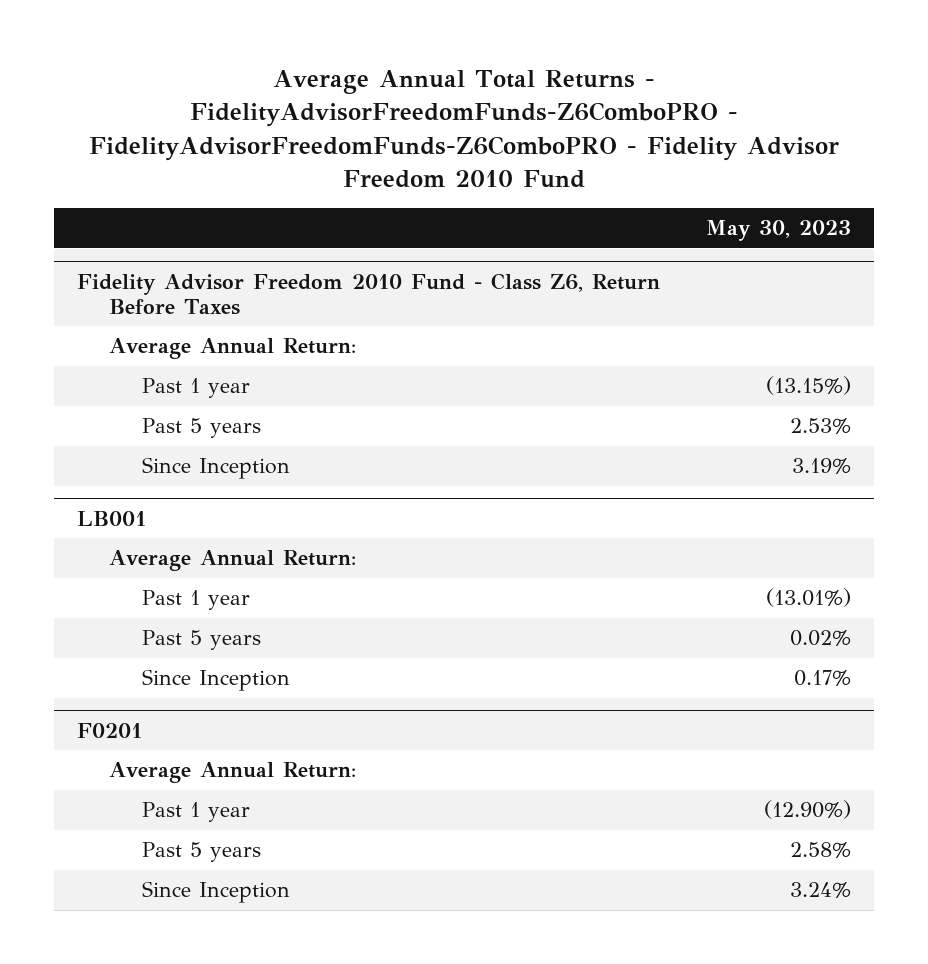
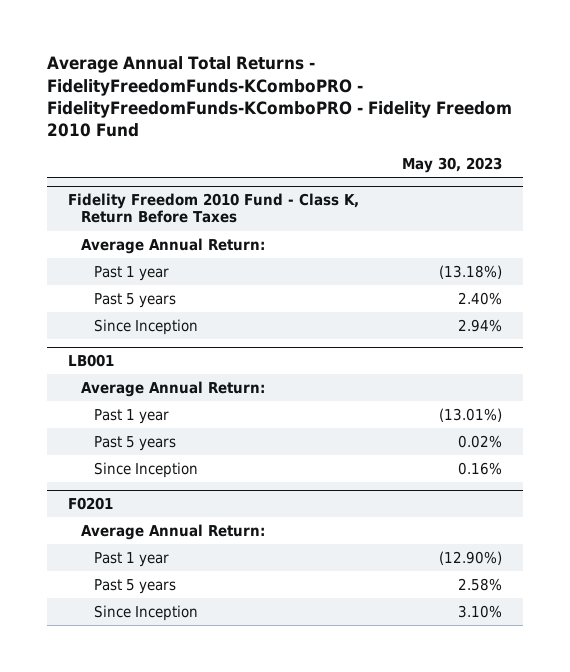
- Average Annual Total Returns - FidelityAdvisorFreedomFunds-Z6ComboPRO - FidelityAdvisorFreedomFunds-Z6ComboPRO - Fidelity Advisor Freedom 2010 Fund
+ Average Annual Total Returns - FidelityFreedomFunds-KComboPRO - FidelityFreedomFunds-KComboPRO - Fidelity Freedom 2010 Fund
- Fidelity Advisor Freedom 2010 Fund - Class Z6, Return Before Taxes
+ Fidelity Freedom 2010 Fund - Class K, Return Before Taxes
- Past 1 year | (13.15%)
- Past 5 years | 2.53%
- Since Inception | 3.19%
+ Past 1 year | (13.18%)
+ Past 5 years | 2.40%
+ Since Inception | 2.94%
@ LB001
- Since Inception | 0.17%
+ Since Inception | 0.16%
@ F0201
- Since Inception | 3.24%
+ Since Inception | 3.10%

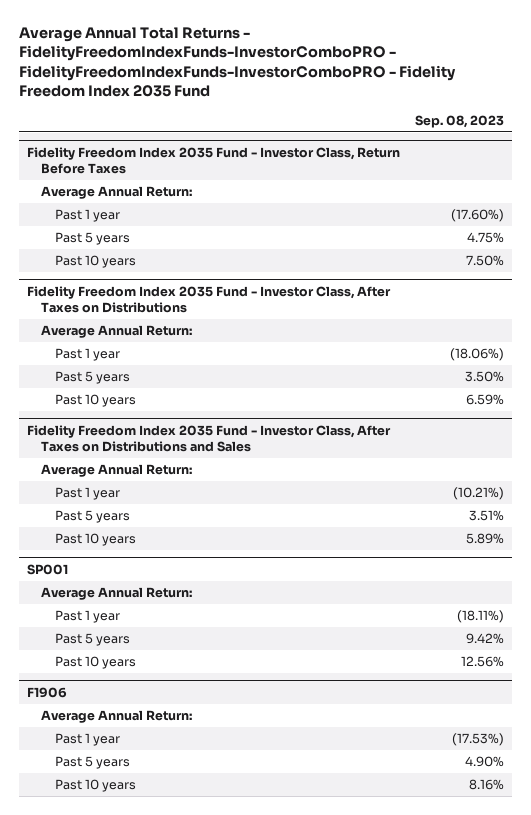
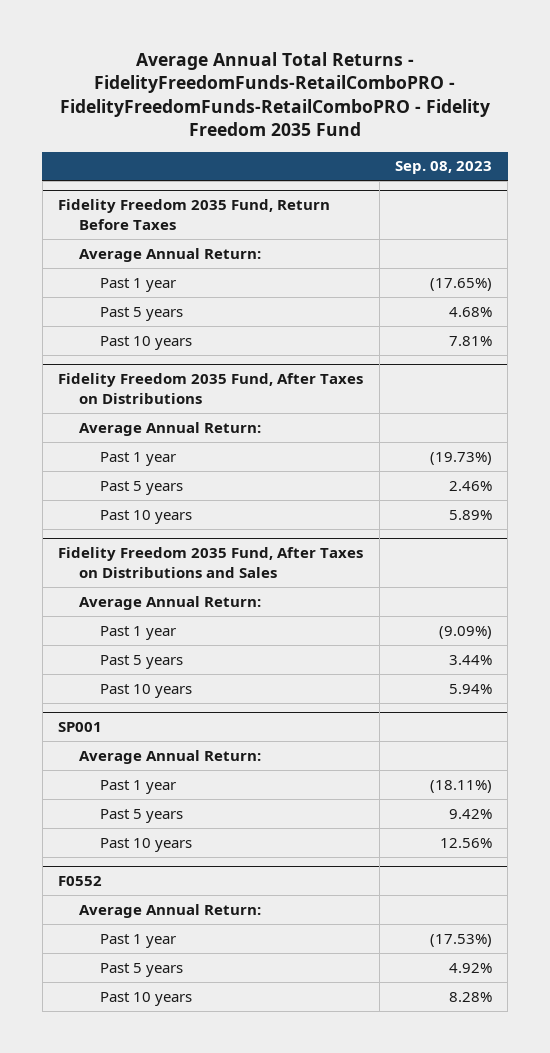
- Average Annual Total Returns - FidelityFreedomIndexFunds-InvestorComboPRO - FidelityFreedomIndexFunds-InvestorComboPRO - Fidelity Freedom Index 2035 Fund
+ Average Annual Total Returns - FidelityFreedomFunds-RetailComboPRO - FidelityFreedomFunds-RetailComboPRO - Fidelity Freedom 2035 Fund
- Fidelity Freedom Index 2035 Fund - Investor Class, Return Before Taxes
- Average Annual Return:
- Past 1 year | (17.60%)
- Past 5 years | 4.75%
- Past 10 years | 7.50%
- Fidelity Freedom Index 2035 Fund - Investor Class, After Taxes on Distributions
+ Fidelity Freedom 2035 Fund, Return Before Taxes
- Past 1 year | (18.06%)
- Past 5 years | 3.50%
- Past 10 years | 6.59%
- Fidelity Freedom Index 2035 Fund - Investor Class, After Taxes on Distributions and Sales
+ Past 1 year | (17.65%)
+ Past 5 years | 4.68%
+ Past 10 years | 7.81%
+ Fidelity Freedom 2035 Fund, After Taxes on Distributions
- Past 1 year | (10.21%)
- Past 5 years | 3.51%
+ Past 1 year | (19.73%)
+ Past 5 years | 2.46%
+ Fidelity Freedom 2035 Fund, After Taxes on Distributions and Sales
+ Average Annual Return:
+ Past 1 year | (9.09%)
+ Past 5 years | 3.44%
+ Past 10 years | 5.94%
- F1906
+ F0552
- Past 5 years | 4.90%
- Past 10 years | 8.16%
+ Past 5 years | 4.92%
+ Past 10 years | 8.28%

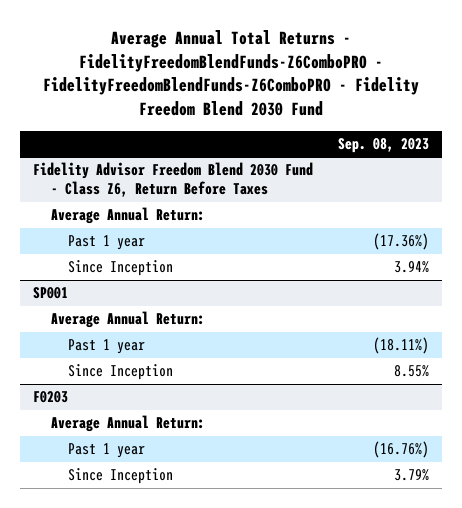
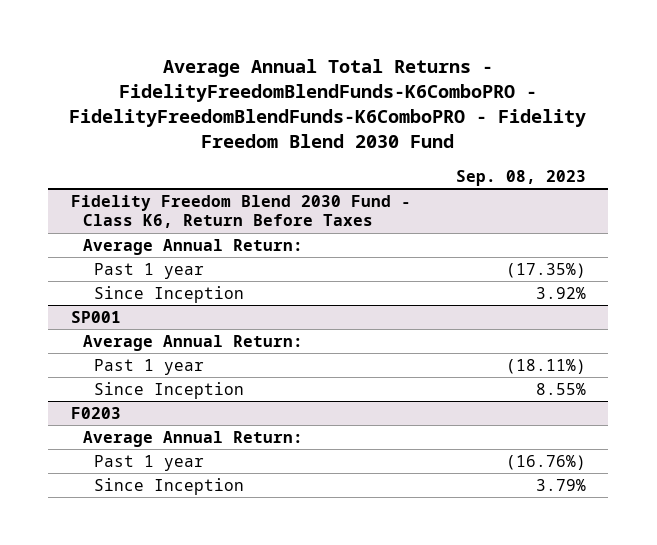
- Average Annual Total Returns - FidelityFreedomBlendFunds-Z6ComboPRO - FidelityFreedomBlendFunds-Z6ComboPRO - Fidelity Freedom Blend 2030 Fund
+ Average Annual Total Returns - FidelityFreedomBlendFunds-K6ComboPRO - FidelityFreedomBlendFunds-K6ComboPRO - Fidelity Freedom Blend 2030 Fund
- Fidelity Advisor Freedom Blend 2030 Fund - Class Z6, Return Before Taxes
+ Fidelity Freedom Blend 2030 Fund - Class K6, Return Before Taxes
- Past 1 year | (17.36%)
- Since Inception | 3.94%
+ Past 1 year | (17.35%)
+ Since Inception | 3.92%

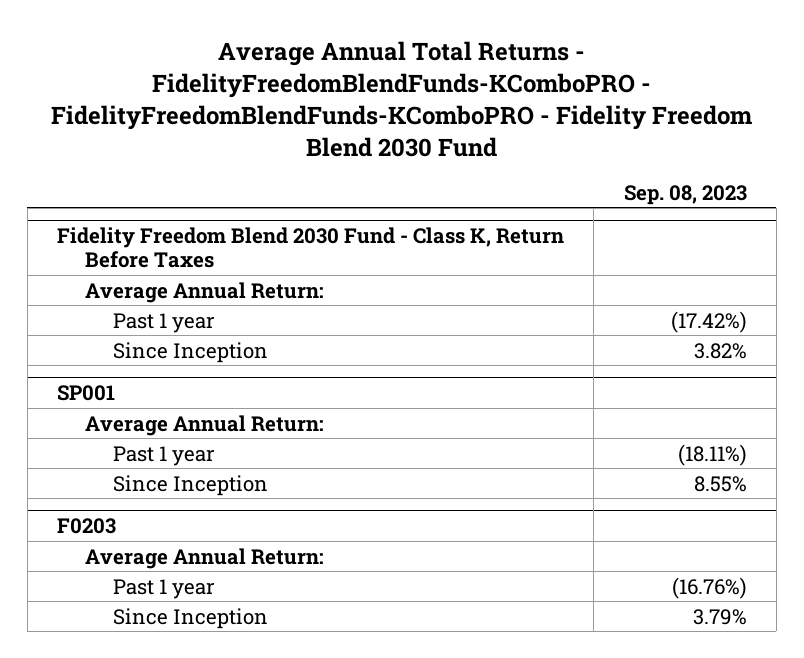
- Average Annual Total Returns - FidelityFreedomBlendFunds-K6ComboPRO - FidelityFreedomBlendFunds-K6ComboPRO - Fidelity Freedom Blend 2030 Fund
+ Average Annual Total Returns - FidelityFreedomBlendFunds-KComboPRO - FidelityFreedomBlendFunds-KComboPRO - Fidelity Freedom Blend 2030 Fund
- Fidelity Freedom Blend 2030 Fund - Class K6, Return Before Taxes
+ Fidelity Freedom Blend 2030 Fund - Class K, Return Before Taxes
- Past 1 year | (17.35%)
- Since Inception | 3.92%
+ Past 1 year | (17.42%)
+ Since Inception | 3.82%

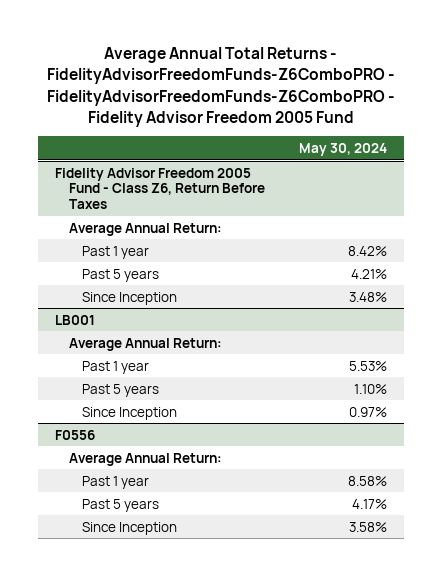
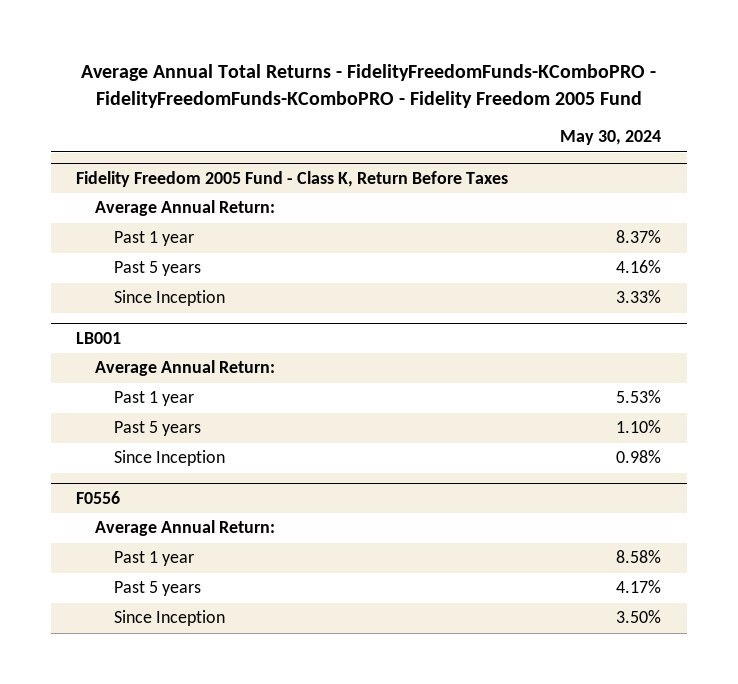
- Average Annual Total Returns - FidelityAdvisorFreedomFunds-Z6ComboPRO - FidelityAdvisorFreedomFunds-Z6ComboPRO - Fidelity Advisor Freedom 2005 Fund
+ Average Annual Total Returns - FidelityFreedomFunds-KComboPRO - FidelityFreedomFunds-KComboPRO - Fidelity Freedom 2005 Fund
- Fidelity Advisor Freedom 2005 Fund - Class Z6, Return Before Taxes
+ Fidelity Freedom 2005 Fund - Class K, Return Before Taxes
- Past 1 year | 8.42%
- Past 5 years | 4.21%
- Since Inception | 3.48%
+ Past 1 year | 8.37%
+ Past 5 years | 4.16%
+ Since Inception | 3.33%
@ LB001
- Since Inception | 0.97%
+ Since Inception | 0.98%
@ F0556
- Since Inception | 3.58%
+ Since Inception | 3.50%

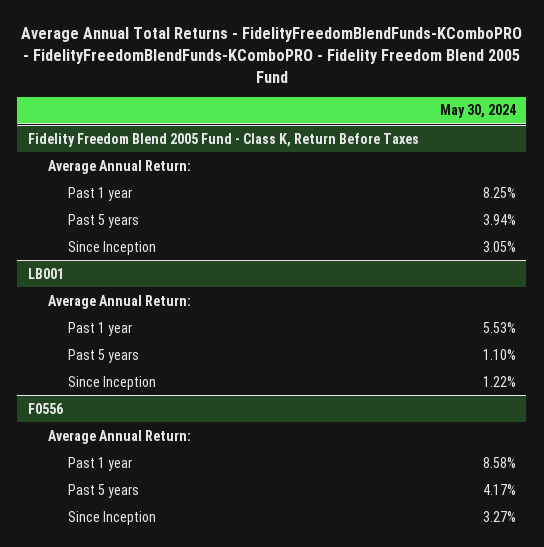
- Average Annual Total Returns - FidelityFreedomFunds-KComboPRO - FidelityFreedomFunds-KComboPRO - Fidelity Freedom 2005 Fund
+ Average Annual Total Returns - FidelityFreedomBlendFunds-KComboPRO - FidelityFreedomBlendFunds-KComboPRO - Fidelity Freedom Blend 2005 Fund
- Fidelity Freedom 2005 Fund - Class K, Return Before Taxes
+ Fidelity Freedom Blend 2005 Fund - Class K, Return Before Taxes
- Past 1 year | 8.37%
- Past 5 years | 4.16%
- Since Inception | 3.33%
+ Past 1 year | 8.25%
+ Past 5 years | 3.94%
+ Since Inception | 3.05%
@ LB001
- Since Inception | 0.98%
+ Since Inception | 1.22%
@ F0556
- Since Inception | 3.50%
+ Since Inception | 3.27%

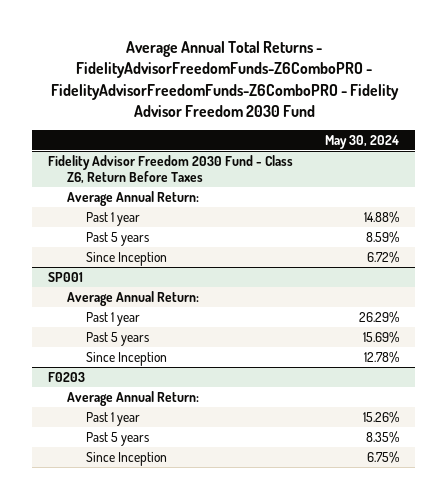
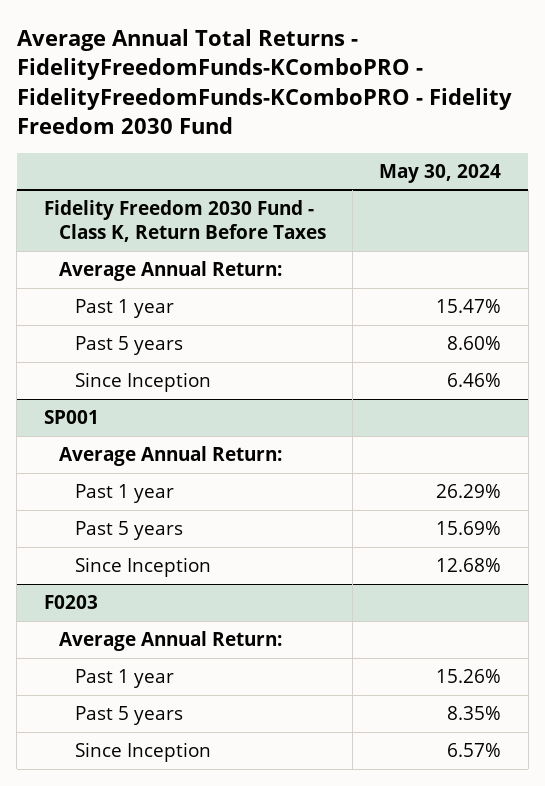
- Average Annual Total Returns - FidelityAdvisorFreedomFunds-Z6ComboPRO - FidelityAdvisorFreedomFunds-Z6ComboPRO - Fidelity Advisor Freedom 2030 Fund
+ Average Annual Total Returns - FidelityFreedomFunds-KComboPRO - FidelityFreedomFunds-KComboPRO - Fidelity Freedom 2030 Fund
- Fidelity Advisor Freedom 2030 Fund - Class Z6, Return Before Taxes
+ Fidelity Freedom 2030 Fund - Class K, Return Before Taxes
- Past 1 year | 14.88%
- Past 5 years | 8.59%
- Since Inception | 6.72%
+ Past 1 year | 15.47%
+ Past 5 years | 8.60%
+ Since Inception | 6.46%
@ SP001
- Since Inception | 12.78%
+ Since Inception | 12.68%
@ F0203
- Since Inception | 6.75%
+ Since Inception | 6.57%

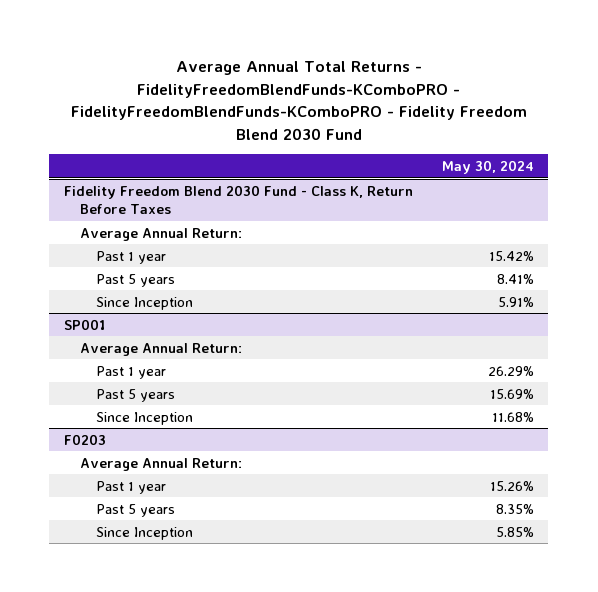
- Average Annual Total Returns - FidelityFreedomFunds-KComboPRO - FidelityFreedomFunds-KComboPRO - Fidelity Freedom 2030 Fund
+ Average Annual Total Returns - FidelityFreedomBlendFunds-KComboPRO - FidelityFreedomBlendFunds-KComboPRO - Fidelity Freedom Blend 2030 Fund
- Fidelity Freedom 2030 Fund - Class K, Return Before Taxes
+ Fidelity Freedom Blend 2030 Fund - Class K, Return Before Taxes
- Past 1 year | 15.47%
- Past 5 years | 8.60%
- Since Inception | 6.46%
+ Past 1 year | 15.42%
+ Past 5 years | 8.41%
+ Since Inception | 5.91%
@ SP001
- Since Inception | 12.68%
+ Since Inception | 11.68%
@ F0203
- Since Inception | 6.57%
+ Since Inception | 5.85%

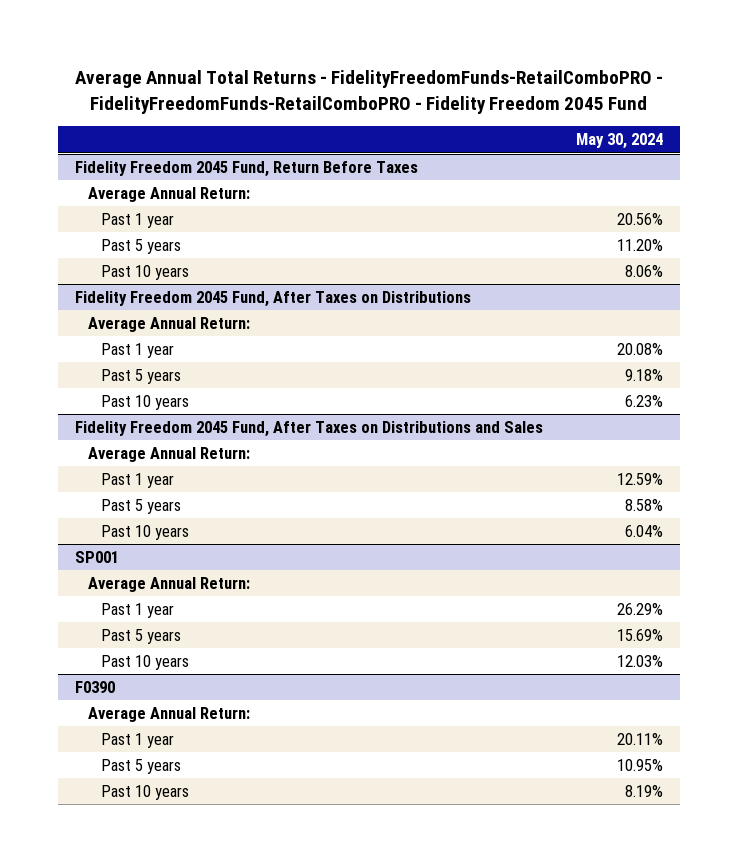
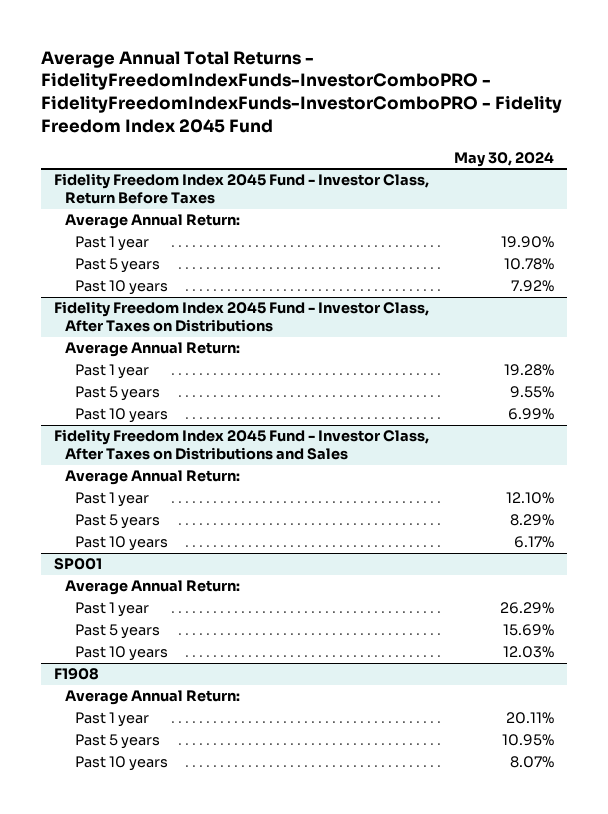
- Average Annual Total Returns - FidelityFreedomFunds-RetailComboPRO - FidelityFreedomFunds-RetailComboPRO - Fidelity Freedom 2045 Fund
+ Average Annual Total Returns - FidelityFreedomIndexFunds-InvestorComboPRO - FidelityFreedomIndexFunds-InvestorComboPRO - Fidelity Freedom Index 2045 Fund
- Fidelity Freedom 2045 Fund, Return Before Taxes
+ Fidelity Freedom Index 2045 Fund - Investor Class, Return Before Taxes
- Past 1 year | 20.56%
- Past 5 years | 11.20%
- Past 10 years | 8.06%
- Fidelity Freedom 2045 Fund, After Taxes on Distributions
+ Past 1 year | 19.90%
+ Past 5 years | 10.78%
+ Past 10 years | 7.92%
+ Fidelity Freedom Index 2045 Fund - Investor Class, After Taxes on Distributions
- Past 1 year | 20.08%
- Past 5 years | 9.18%
- Past 10 years | 6.23%
- Fidelity Freedom 2045 Fund, After Taxes on Distributions and Sales
+ Past 1 year | 19.28%
+ Past 5 years | 9.55%
+ Past 10 years | 6.99%
+ Fidelity Freedom Index 2045 Fund - Investor Class, After Taxes on Distributions and Sales
- Past 1 year | 12.59%
- Past 5 years | 8.58%
- Past 10 years | 6.04%
+ Past 1 year | 12.10%
+ Past 5 years | 8.29%
+ Past 10 years | 6.17%
- F0390
+ F1908
- Past 10 years | 8.19%
+ Past 10 years | 8.07%

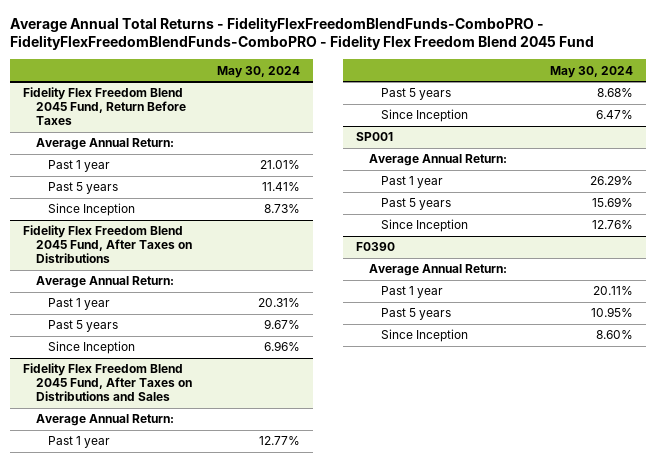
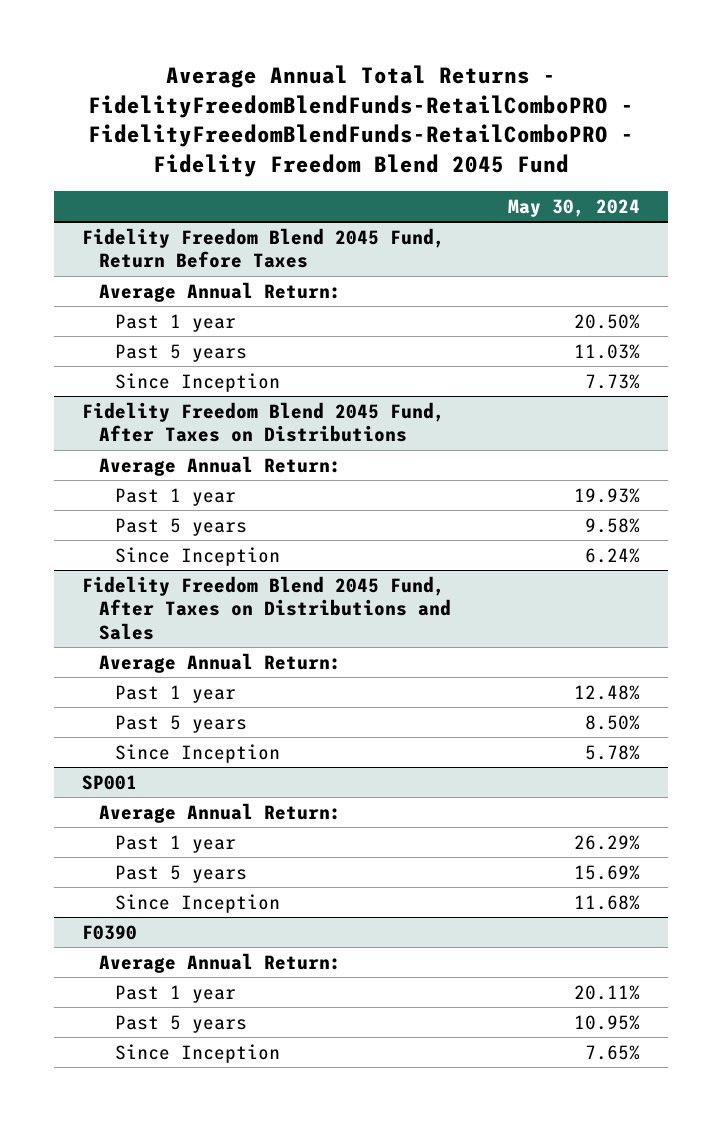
- Average Annual Total Returns - FidelityFlexFreedomBlendFunds-ComboPRO - FidelityFlexFreedomBlendFunds-ComboPRO - Fidelity Flex Freedom Blend 2045 Fund
+ Average Annual Total Returns - FidelityFreedomBlendFunds-RetailComboPRO - FidelityFreedomBlendFunds-RetailComboPRO - Fidelity Freedom Blend 2045 Fund
- Fidelity Flex Freedom Blend 2045 Fund, Return Before Taxes
+ Fidelity Freedom Blend 2045 Fund, Return Before Taxes
- Past 1 year | 21.01%
- Past 5 years | 11.41%
- Since Inception | 8.73%
- Fidelity Flex Freedom Blend 2045 Fund, After Taxes on Distributions
+ Past 1 year | 20.50%
+ Past 5 years | 11.03%
+ Since Inception | 7.73%
+ Fidelity Freedom Blend 2045 Fund, After Taxes on Distributions
- Past 1 year | 20.31%
- Past 5 years | 9.67%
- Since Inception | 6.96%
- Fidelity Flex Freedom Blend 2045 Fund, After Taxes on Distributions and Sales
+ Past 1 year | 19.93%
+ Past 5 years | 9.58%
+ Since Inception | 6.24%
+ Fidelity Freedom Blend 2045 Fund, After Taxes on Distributions and Sales
- Past 1 year | 12.77%
- Past 5 years | 8.68%
- Since Inception | 6.47%
+ Past 1 year | 12.48%
+ Past 5 years | 8.50%
+ Since Inception | 5.78%
@ SP001
- Since Inception | 12.76%
+ Since Inception | 11.68%
@ F0390
- Since Inception | 8.60%
+ Since Inception | 7.65%

